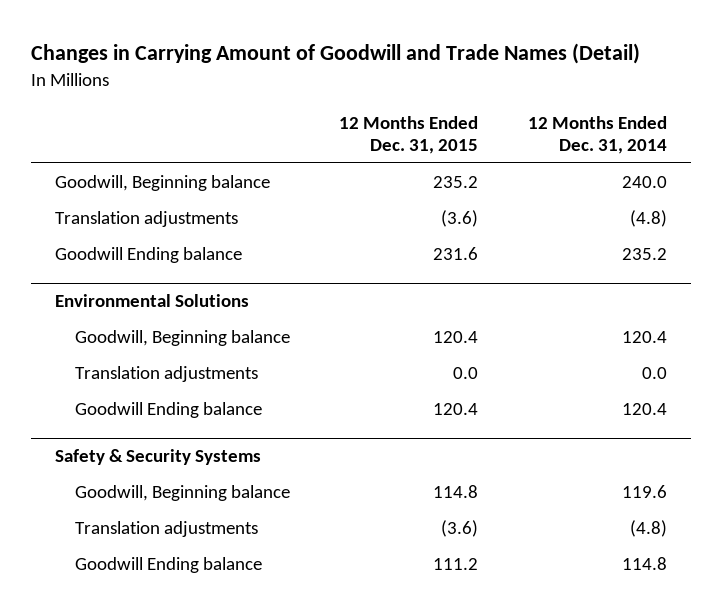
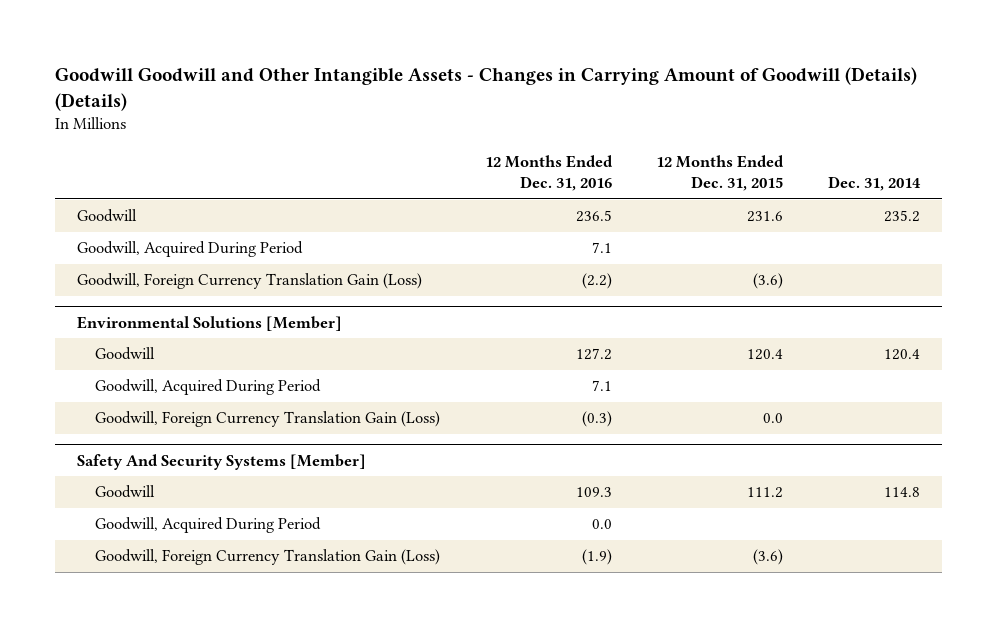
- Changes in Carrying Amount of Goodwill and Trade Names (Detail)
+ Goodwill Goodwill and Other Intangible Assets - Changes in Carrying Amount of Goodwill (Details) (Details)
- | 12 Months Ended Dec. 31, 2015 | 12 Months Ended Dec. 31, 2014
+ | 12 Months Ended Dec. 31, 2016 | 12 Months Ended Dec. 31, 2015 | Dec. 31, 2014
- Goodwill, Beginning balance | 235.2 | 240.0
- Translation adjustments | (3.6) | (4.8)
- Goodwill Ending balance | 231.6 | 235.2
- Environmental Solutions
- Goodwill, Beginning balance | 120.4 | 120.4
- Translation adjustments | 0.0 | 0.0
- Goodwill Ending balance | 120.4 | 120.4
- Safety & Security Systems
- Goodwill, Beginning balance | 114.8 | 119.6
- Translation adjustments | (3.6) | (4.8)
- Goodwill Ending balance | 111.2 | 114.8
+ Goodwill | 236.5 | 231.6 | 235.2
+ Goodwill, Acquired During Period | 7.1 | |
+ Goodwill, Foreign Currency Translation Gain (Loss) | (2.2) | (3.6) |
+ Environmental Solutions [Member]
+ Goodwill | 127.2 | 120.4 | 120.4
+ Goodwill, Acquired During Period | 7.1 | |
+ Goodwill, Foreign Currency Translation Gain (Loss) | (0.3) | 0.0 |
+ Safety And Security Systems [Member]
+ Goodwill | 109.3 | 111.2 | 114.8
+ Goodwill, Acquired During Period | 0.0 | |
+ Goodwill, Foreign Currency Translation Gain (Loss) | (1.9) | (3.6) |

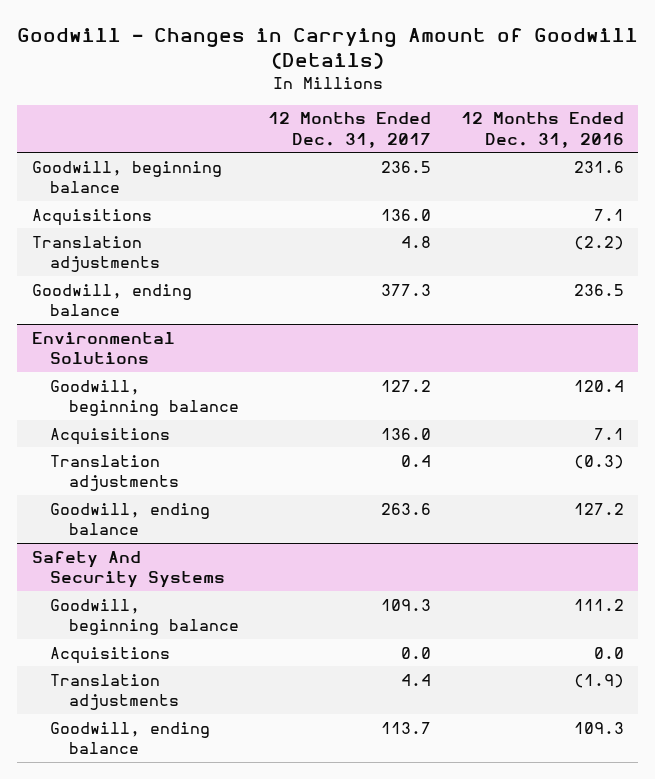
- Goodwill Goodwill and Other Intangible Assets - Changes in Carrying Amount of Goodwill (Details) (Details)
+ Goodwill - Changes in Carrying Amount of Goodwill (Details)
- | 12 Months Ended Dec. 31, 2016 | 12 Months Ended Dec. 31, 2015 | Dec. 31, 2014
+ | 12 Months Ended Dec. 31, 2017 | 12 Months Ended Dec. 31, 2016
- Goodwill | 236.5 | 231.6 | 235.2
- Goodwill, Acquired During Period | 7.1 | |
- Goodwill, Foreign Currency Translation Gain (Loss) | (2.2) | (3.6) |
- Environmental Solutions [Member]
- Goodwill | 127.2 | 120.4 | 120.4
- Goodwill, Acquired During Period | 7.1 | |
- Goodwill, Foreign Currency Translation Gain (Loss) | (0.3) | 0.0 |
- Safety And Security Systems [Member]
- Goodwill | 109.3 | 111.2 | 114.8
- Goodwill, Acquired During Period | 0.0 | |
- Goodwill, Foreign Currency Translation Gain (Loss) | (1.9) | (3.6) |
+ Goodwill, beginning balance | 236.5 | 231.6
+ Acquisitions | 136.0 | 7.1
+ Translation adjustments | 4.8 | (2.2)
+ Goodwill, ending balance | 377.3 | 236.5
+ Environmental Solutions
+ Goodwill, beginning balance | 127.2 | 120.4
+ Acquisitions | 136.0 | 7.1
+ Translation adjustments | 0.4 | (0.3)
+ Goodwill, ending balance | 263.6 | 127.2
+ Safety And Security Systems
+ Goodwill, beginning balance | 109.3 | 111.2
+ Acquisitions | 0.0 | 0.0
+ Translation adjustments | 4.4 | (1.9)
+ Goodwill, ending balance | 113.7 | 109.3

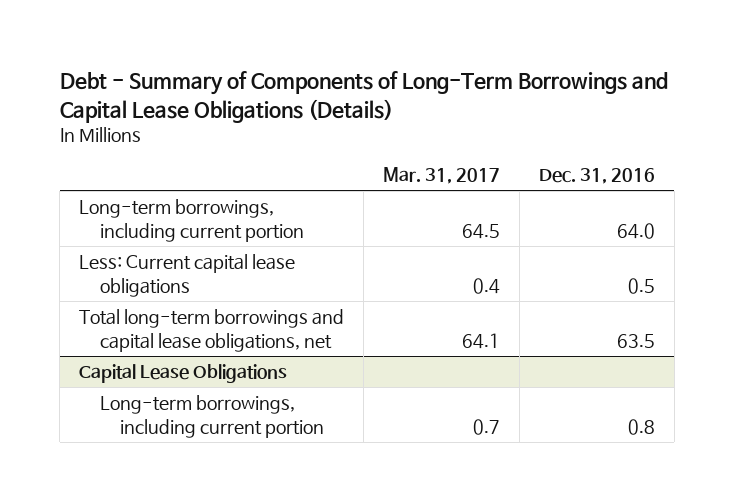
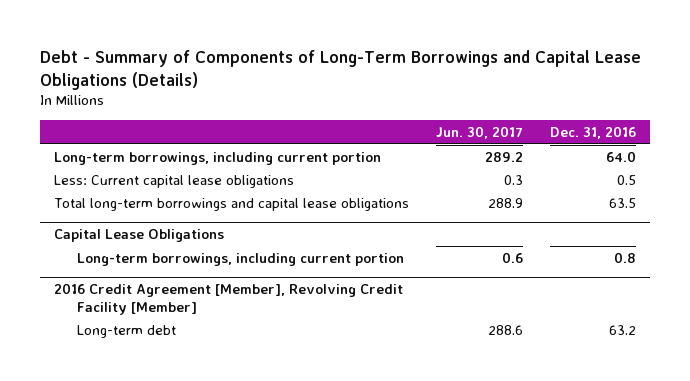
- | Mar. 31, 2017 | Dec. 31, 2016
+ | Jun. 30, 2017 | Dec. 31, 2016
- Total long-term borrowings and capital lease obligations, net | 64.1 | 63.5
+ Total long-term borrowings and capital lease obligations | 288.9 | 63.5
+ 2016 Credit Agreement [Member], Revolving Credit Facility [Member]
+ Long-term debt | 288.6 | 63.2

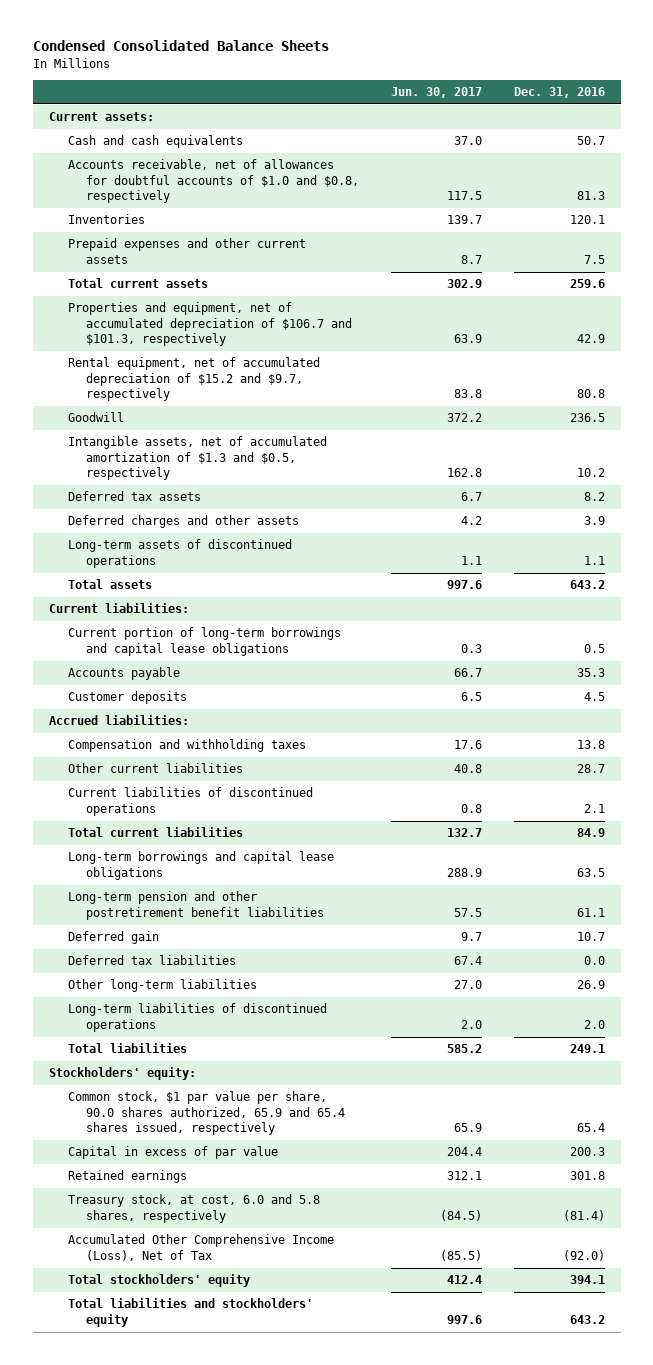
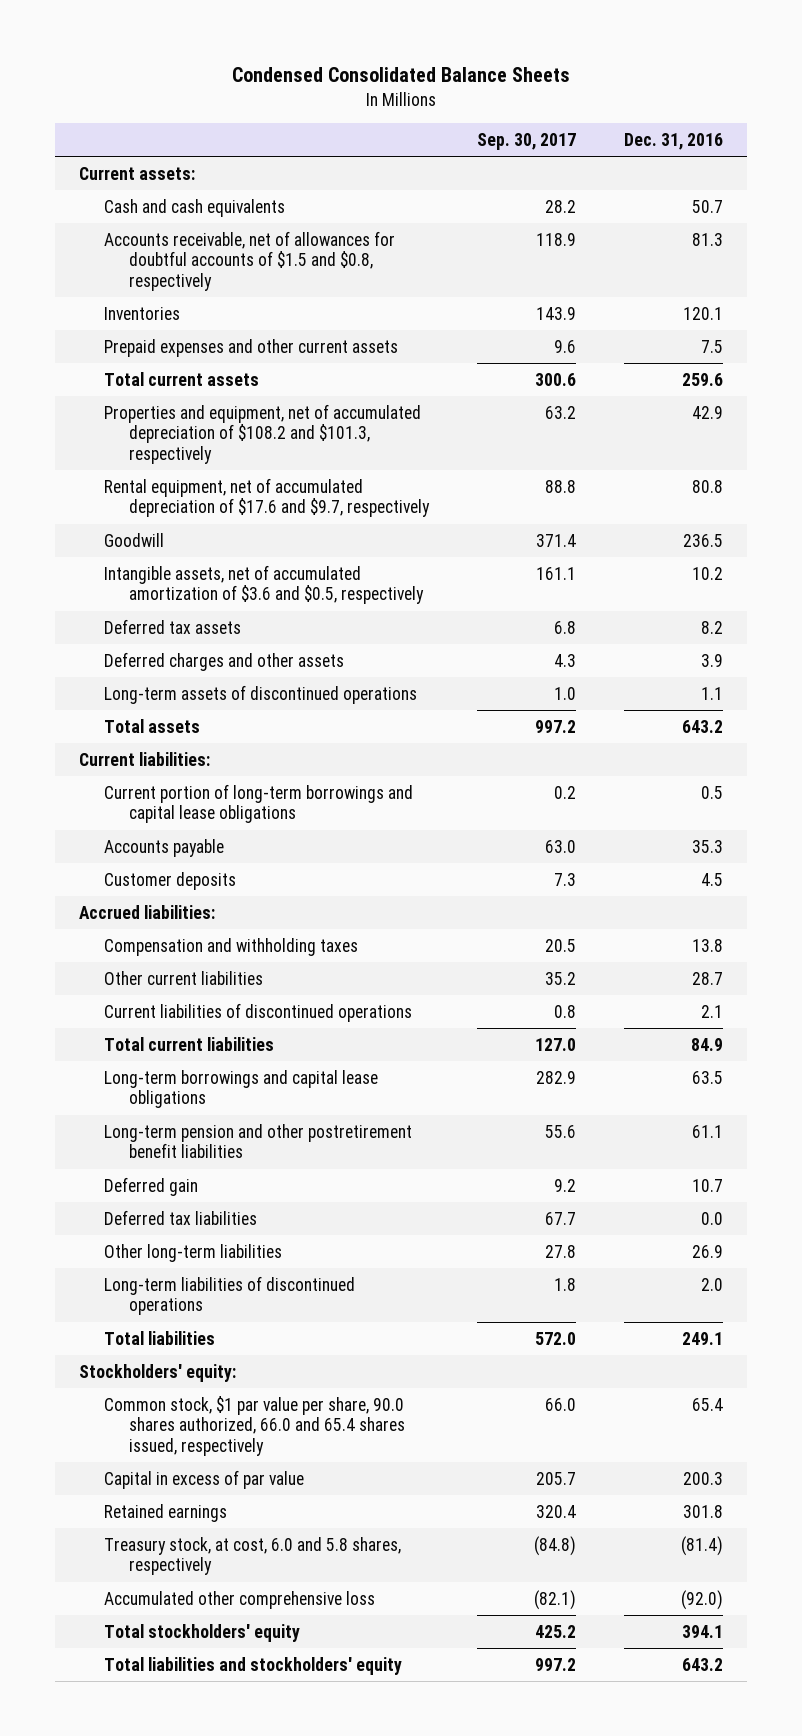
- | Jun. 30, 2017 | Dec. 31, 2016
+ | Sep. 30, 2017 | Dec. 31, 2016
- Accounts receivable, net of allowances for doubtful accounts of $1.0 and $0.8, respectively | 117.5 | 81.3
+ Accounts receivable, net of allowances for doubtful accounts of $1.5 and $0.8, respectively | 118.9 | 81.3
- Properties and equipment, net of accumulated depreciation of $106.7 and $101.3, respectively | 63.9 | 42.9
- Rental equipment, net of accumulated depreciation of $15.2 and $9.7, respectively | 83.8 | 80.8
+ Properties and equipment, net of accumulated depreciation of $108.2 and $101.3, respectively | 63.2 | 42.9
+ Rental equipment, net of accumulated depreciation of $17.6 and $9.7, respectively | 88.8 | 80.8
- Intangible assets, net of accumulated amortization of $1.3 and $0.5, respectively | 162.8 | 10.2
+ Intangible assets, net of accumulated amortization of $3.6 and $0.5, respectively | 161.1 | 10.2
- Common stock, $1 par value per share, 90.0 shares authorized, 65.9 and 65.4 shares issued, respectively | 65.9 | 65.4
+ Common stock, $1 par value per share, 90.0 shares authorized, 66.0 and 65.4 shares issued, respectively | 66.0 | 65.4
- Accumulated Other Comprehensive Income (Loss), Net of Tax | (85.5) | (92.0)
+ Accumulated other comprehensive loss | (82.1) | (92.0)

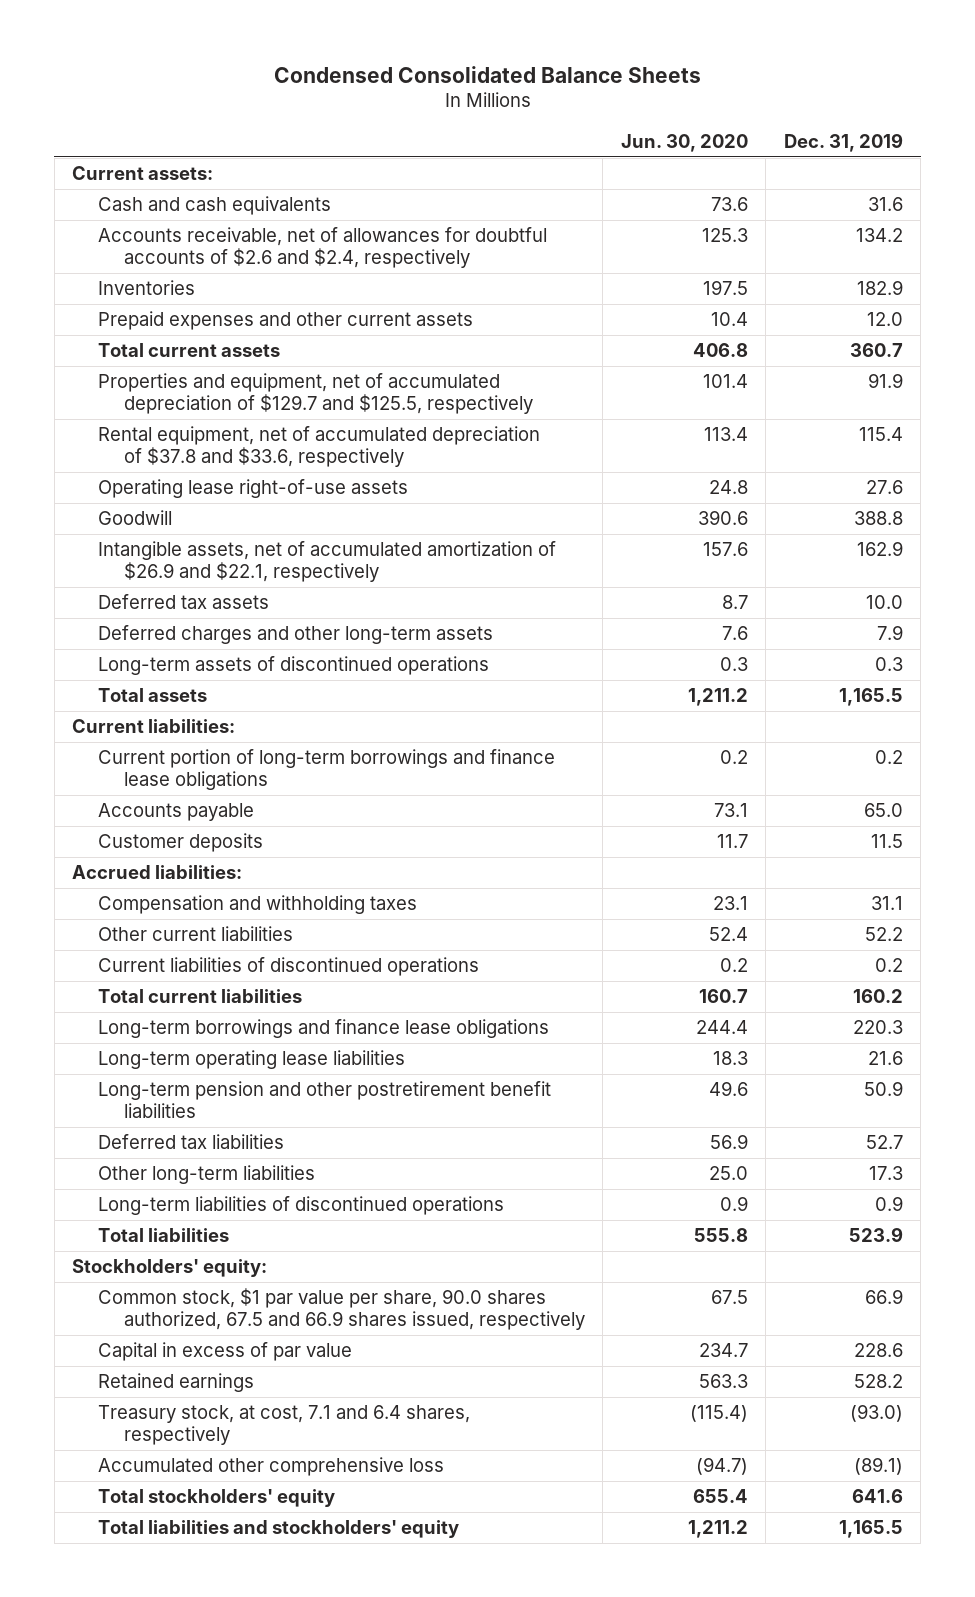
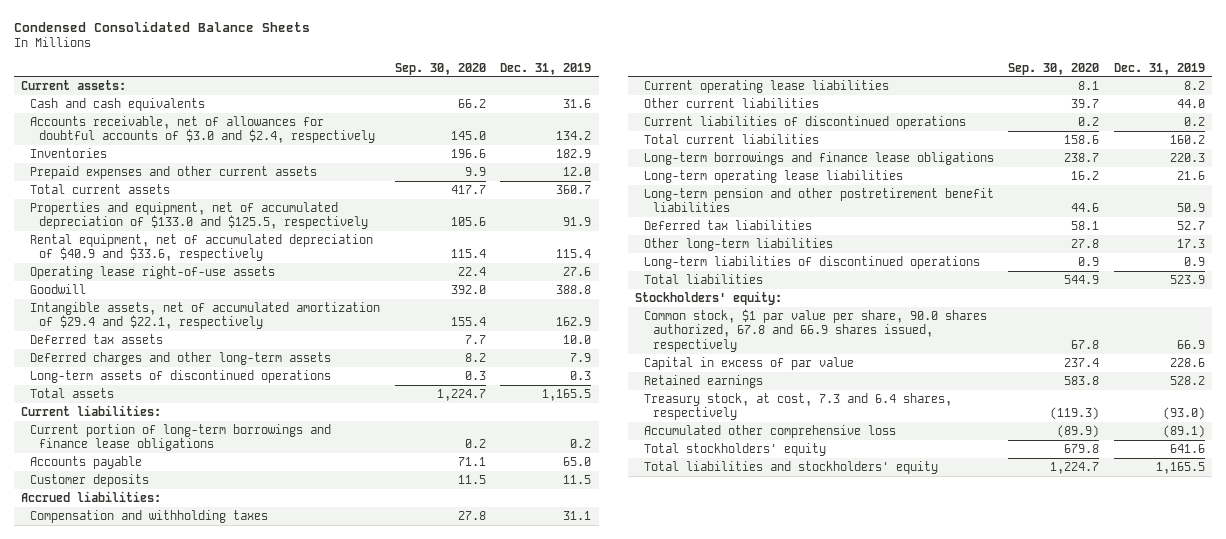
- | Jun. 30, 2020 | Dec. 31, 2019
+ | Sep. 30, 2020 | Dec. 31, 2019
- Accounts receivable, net of allowances for doubtful accounts of $2.6 and $2.4, respectively | 125.3 | 134.2
+ Accounts receivable, net of allowances for doubtful accounts of $3.0 and $2.4, respectively | 145.0 | 134.2
- Properties and equipment, net of accumulated depreciation of $129.7 and $125.5, respectively | 101.4 | 91.9
- Rental equipment, net of accumulated depreciation of $37.8 and $33.6, respectively | 113.4 | 115.4
+ Properties and equipment, net of accumulated depreciation of $133.0 and $125.5, respectively | 105.6 | 91.9
+ Rental equipment, net of accumulated depreciation of $40.9 and $33.6, respectively | 115.4 | 115.4
- Intangible assets, net of accumulated amortization of $26.9 and $22.1, respectively | 157.6 | 162.9
+ Intangible assets, net of accumulated amortization of $29.4 and $22.1, respectively | 155.4 | 162.9
- Other current liabilities | 52.4 | 52.2
+ Current operating lease liabilities | 8.1 | 8.2
+ Other current liabilities | 39.7 | 44.0
- Common stock, $1 par value per share, 90.0 shares authorized, 67.5 and 66.9 shares issued, respectively | 67.5 | 66.9
+ Common stock, $1 par value per share, 90.0 shares authorized, 67.8 and 66.9 shares issued, respectively | 67.8 | 66.9
- Treasury stock, at cost, 7.1 and 6.4 shares, respectively | (115.4) | (93.0)
+ Treasury stock, at cost, 7.3 and 6.4 shares, respectively | (119.3) | (93.0)

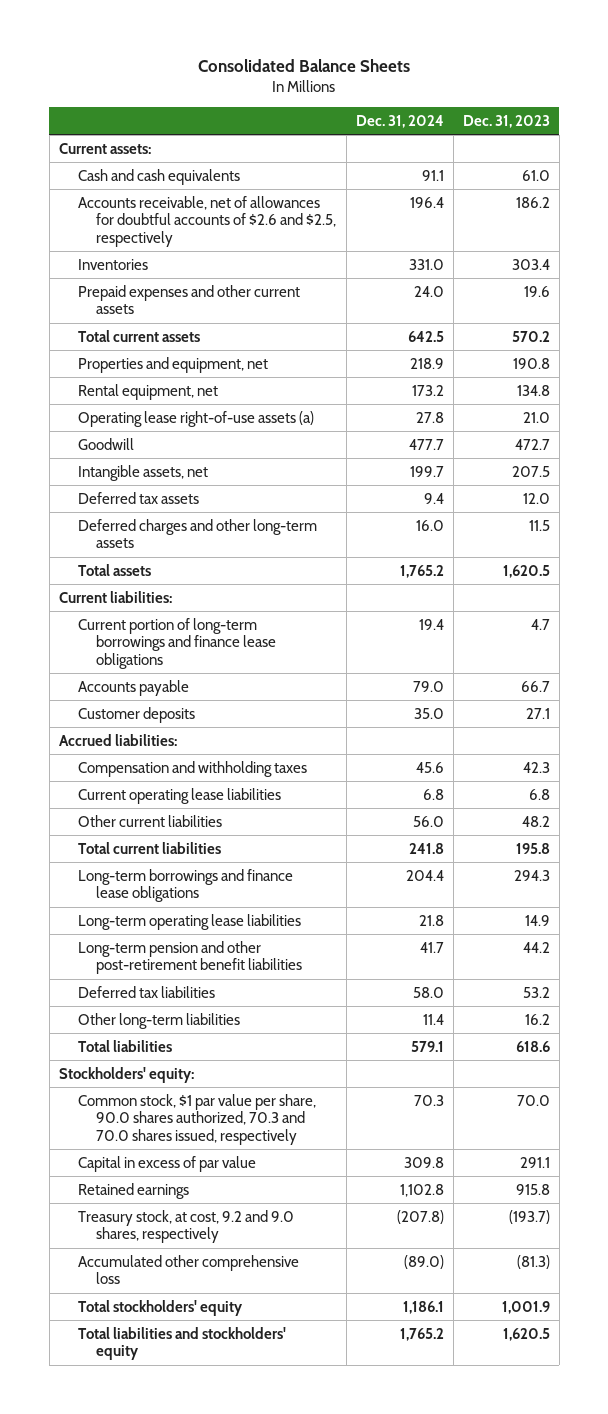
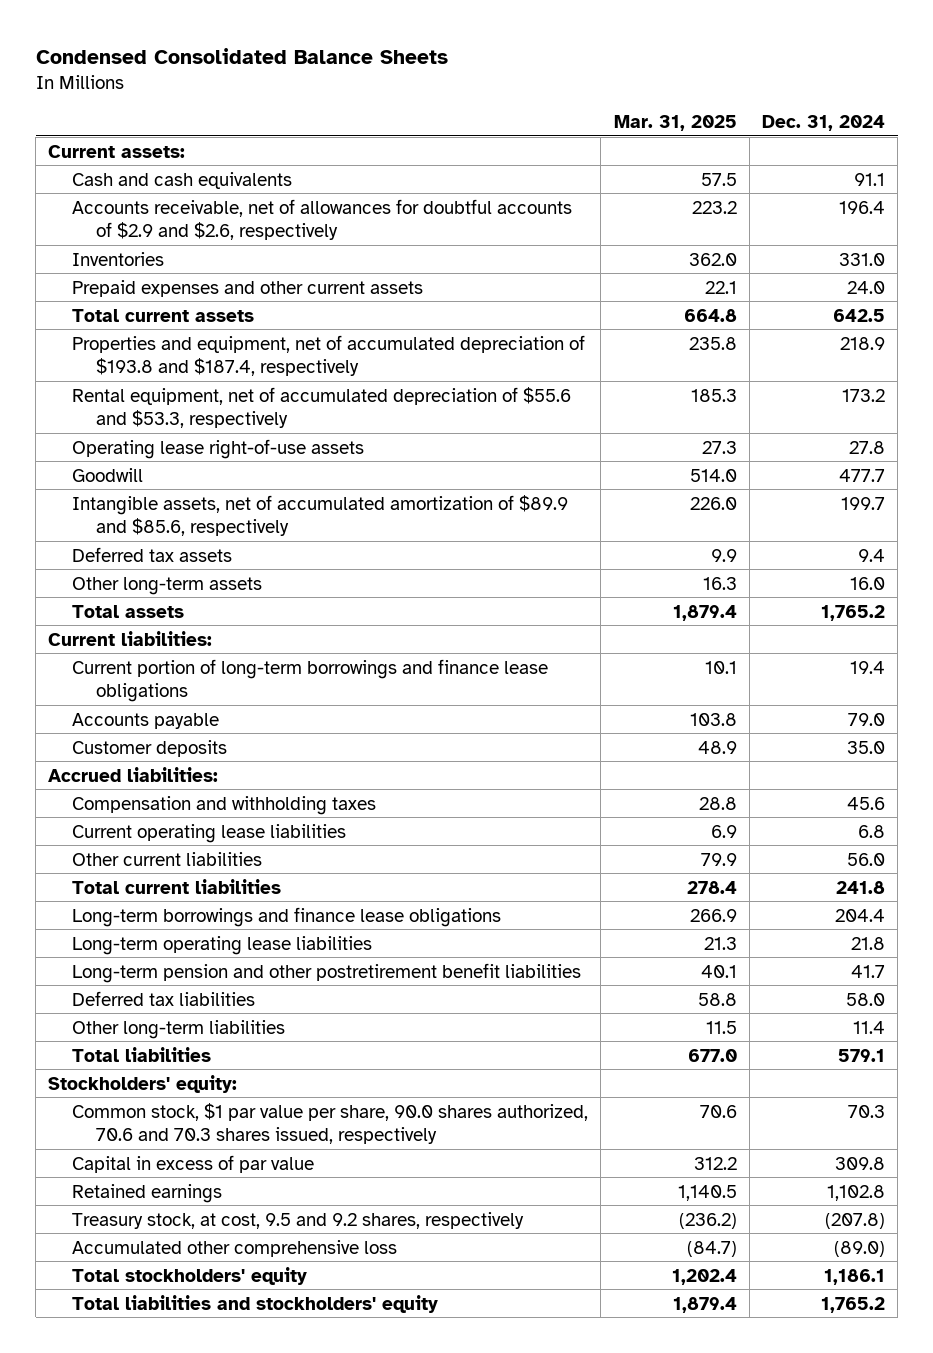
- Consolidated Balance Sheets
+ Condensed Consolidated Balance Sheets
- | Dec. 31, 2024 | Dec. 31, 2023
+ | Mar. 31, 2025 | Dec. 31, 2024
- Accounts receivable, net of allowances for doubtful accounts of $2.6 and $2.5, respectively | 196.4 | 186.2
+ Accounts receivable, net of allowances for doubtful accounts of $2.9 and $2.6, respectively | 223.2 | 196.4
- Properties and equipment, net | 218.9 | 190.8
- Rental equipment, net | 173.2 | 134.8
- Operating lease right-of-use assets (a) | 27.8 | 21.0
+ Properties and equipment, net of accumulated depreciation of $193.8 and $187.4, respectively | 235.8 | 218.9
+ Rental equipment, net of accumulated depreciation of $55.6 and $53.3, respectively | 185.3 | 173.2
+ Operating lease right-of-use assets | 27.3 | 27.8
- Intangible assets, net | 199.7 | 207.5
+ Intangible assets, net of accumulated amortization of $89.9 and $85.6, respectively | 226.0 | 199.7
- Deferred charges and other long-term assets | 16.0 | 11.5
+ Other long-term assets | 16.3 | 16.0
- Long-term pension and other post-retirement benefit liabilities | 41.7 | 44.2
+ Long-term pension and other postretirement benefit liabilities | 40.1 | 41.7
- Common stock, $1 par value per share, 90.0 shares authorized, 70.3 and 70.0 shares issued, respectively | 70.3 | 70.0
+ Common stock, $1 par value per share, 90.0 shares authorized, 70.6 and 70.3 shares issued, respectively | 70.6 | 70.3
- Treasury stock, at cost, 9.2 and 9.0 shares, respectively | (207.8) | (193.7)
+ Treasury stock, at cost, 9.5 and 9.2 shares, respectively | (236.2) | (207.8)

